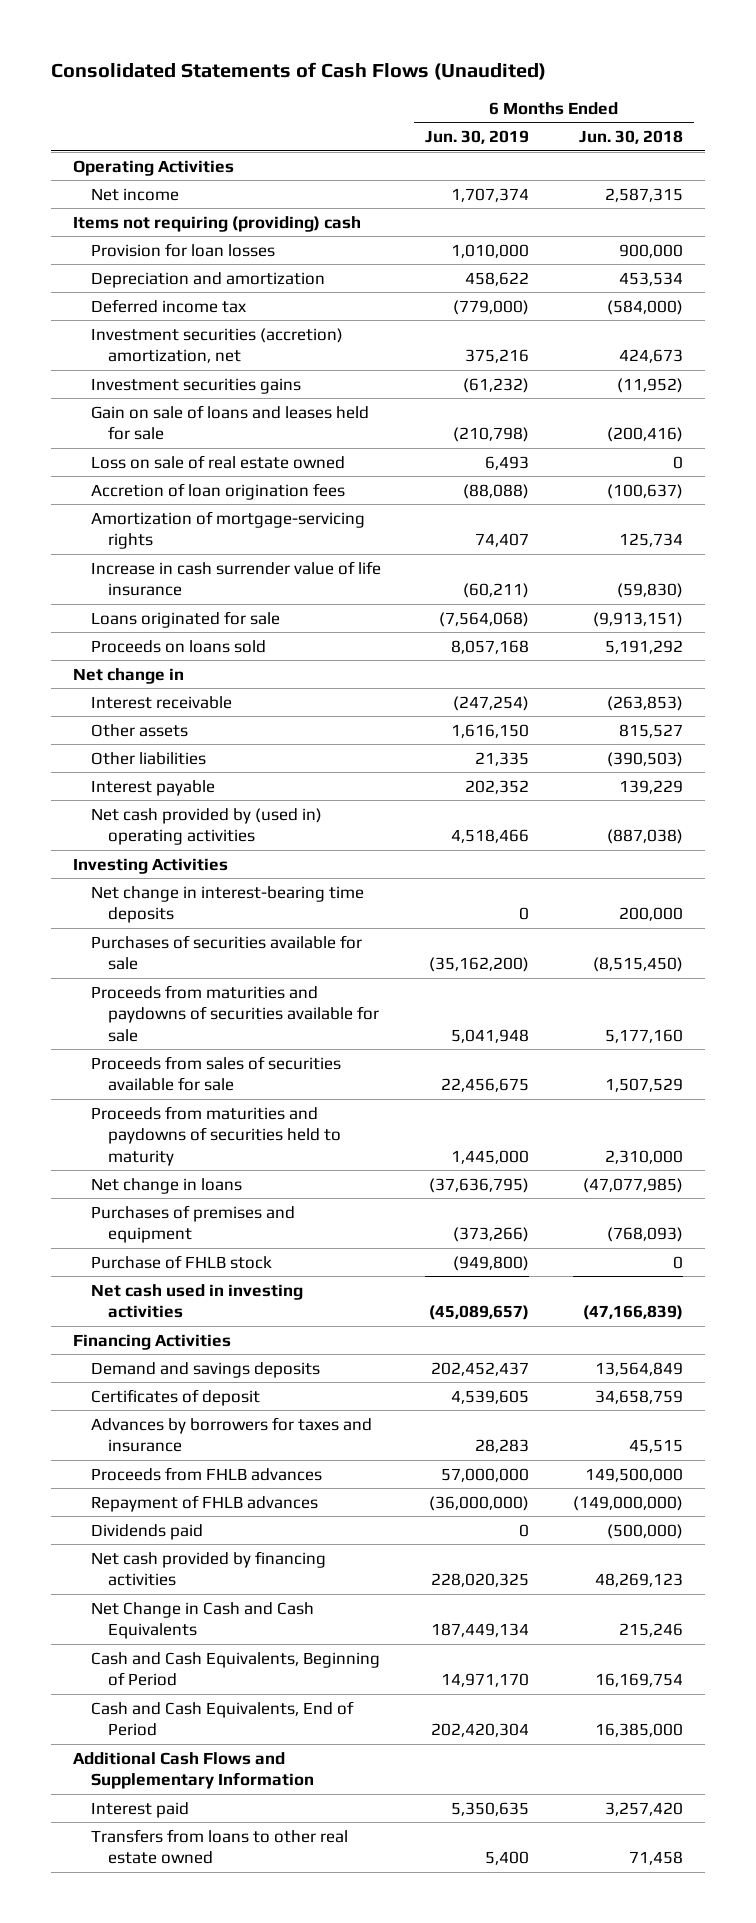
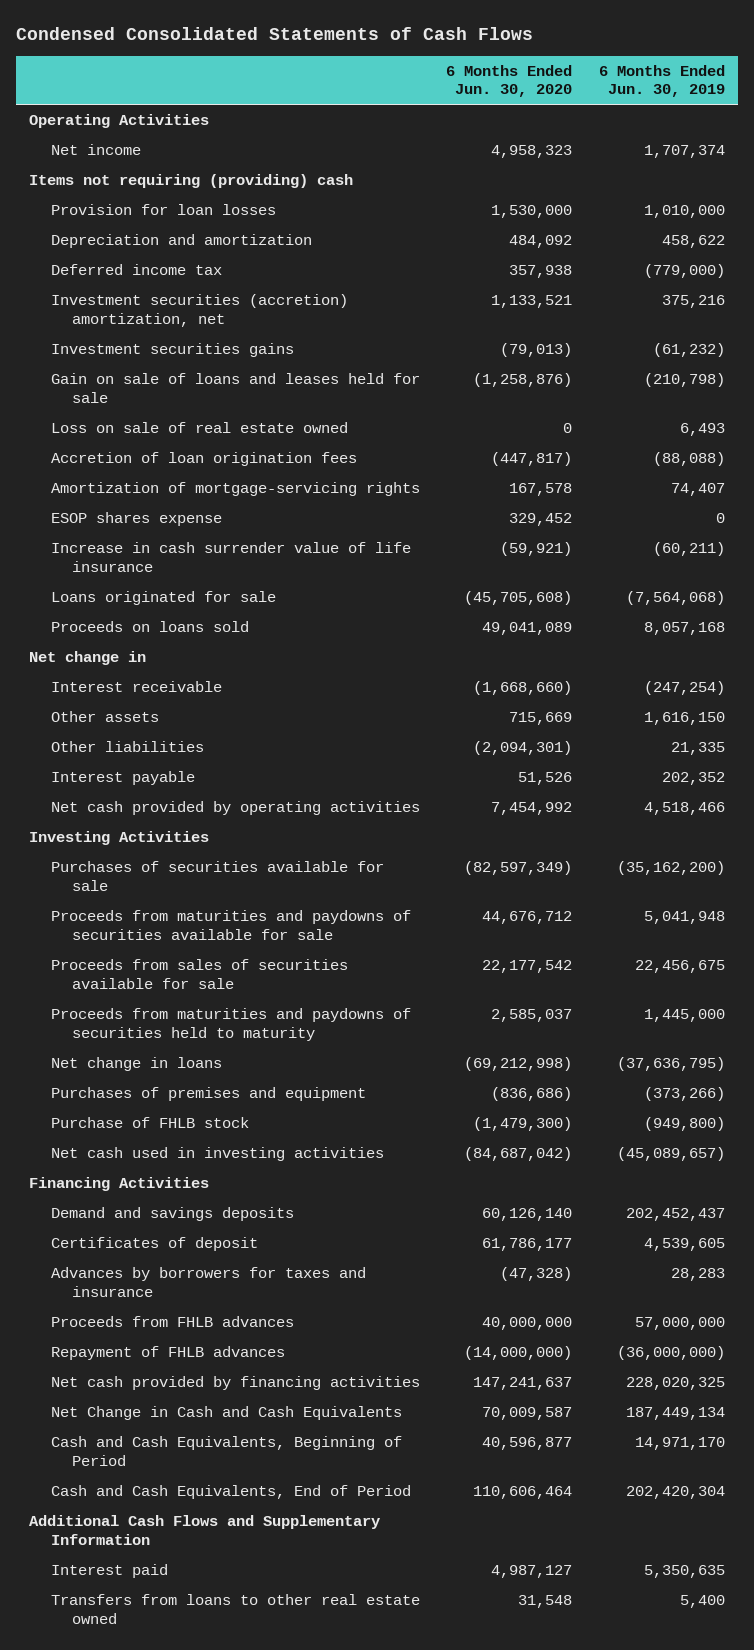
- Consolidated Statements of Cash Flows (Unaudited)
+ Condensed Consolidated Statements of Cash Flows
- | 6 Months Ended Jun. 30, 2019 | 6 Months Ended Jun. 30, 2018
+ | 6 Months Ended Jun. 30, 2020 | 6 Months Ended Jun. 30, 2019
+ ESOP shares expense | 329,452 | 0
- Net cash provided by (used in) operating activities | 4,518,466 | (887,038)
+ Net cash provided by operating activities | 7,454,992 | 4,518,466
- Net change in interest-bearing time deposits | 0 | 200,000
- Dividends paid | 0 | (500,000)

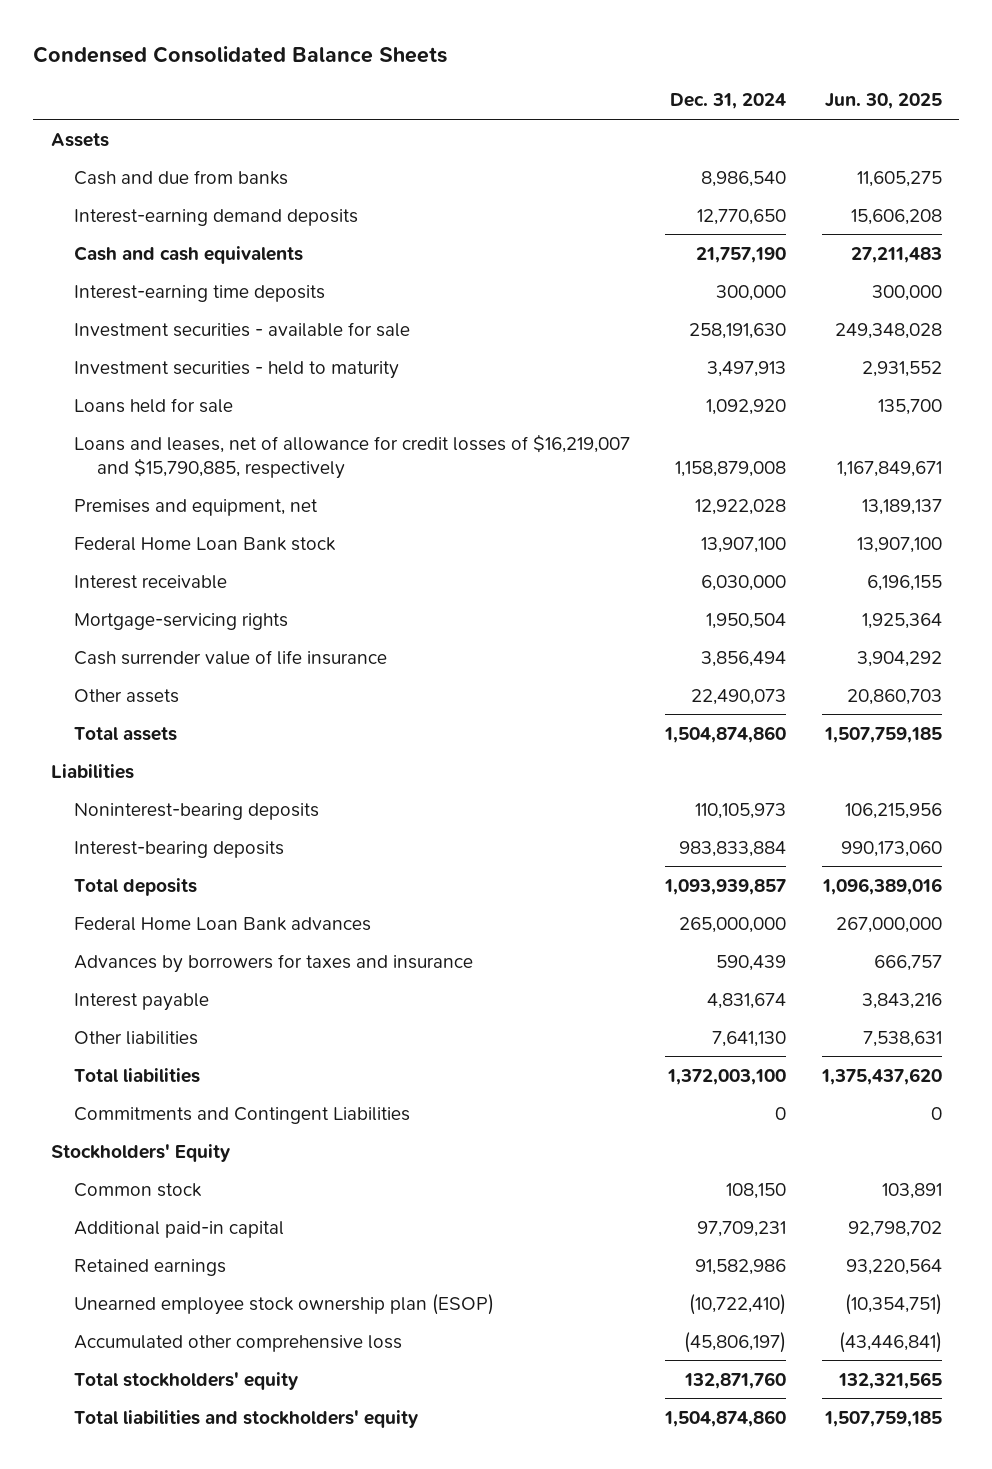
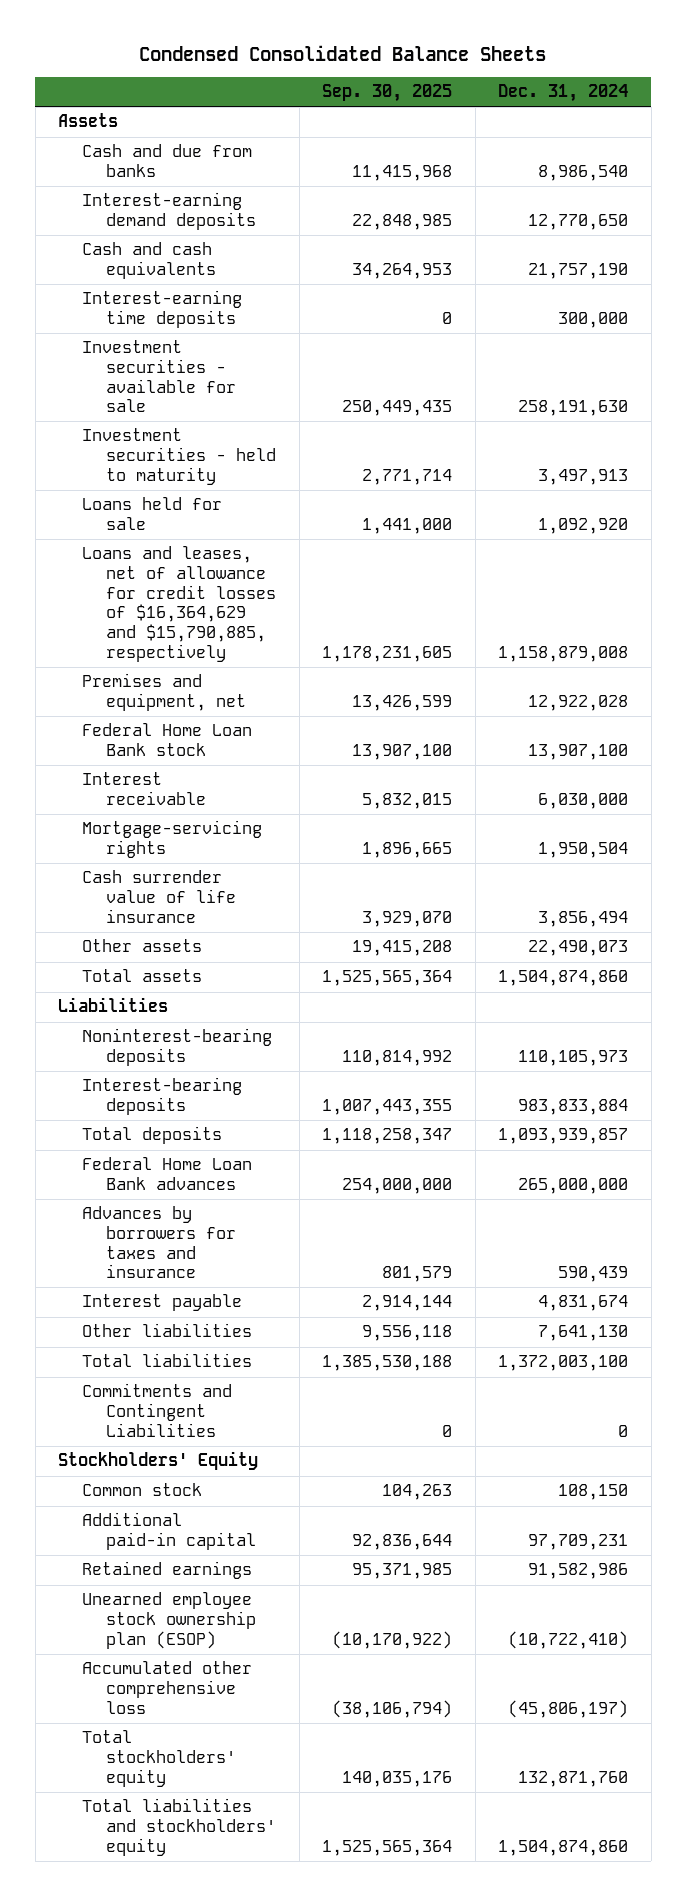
- | Dec. 31, 2024 | Jun. 30, 2025
+ | Sep. 30, 2025 | Dec. 31, 2024
- Loans and leases, net of allowance for credit losses of $16,219,007 and $15,790,885, respectively | 1,158,879,008 | 1,167,849,671
+ Loans and leases, net of allowance for credit losses of $16,364,629 and $15,790,885, respectively | 1,178,231,605 | 1,158,879,008

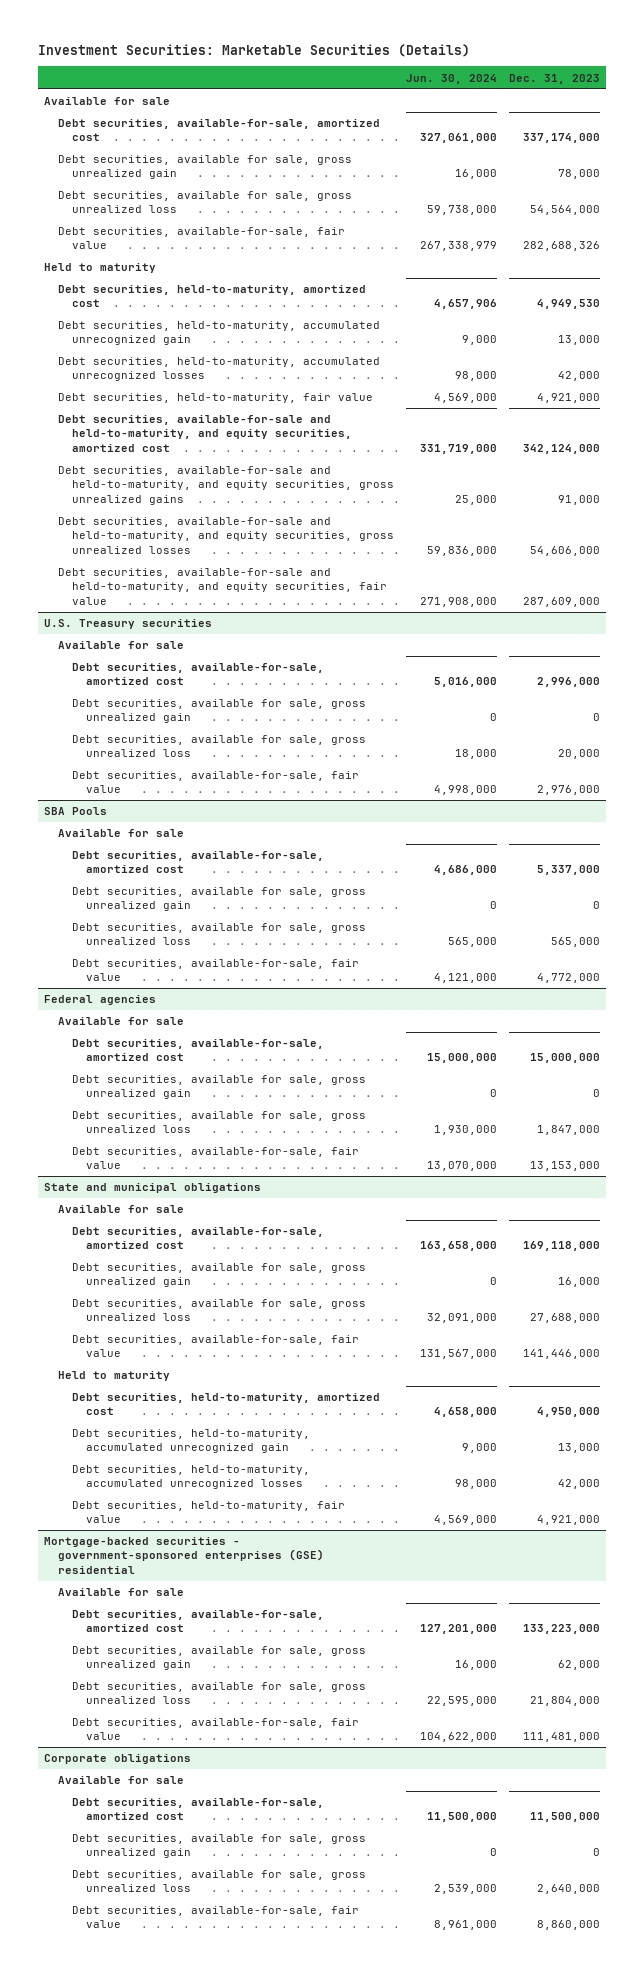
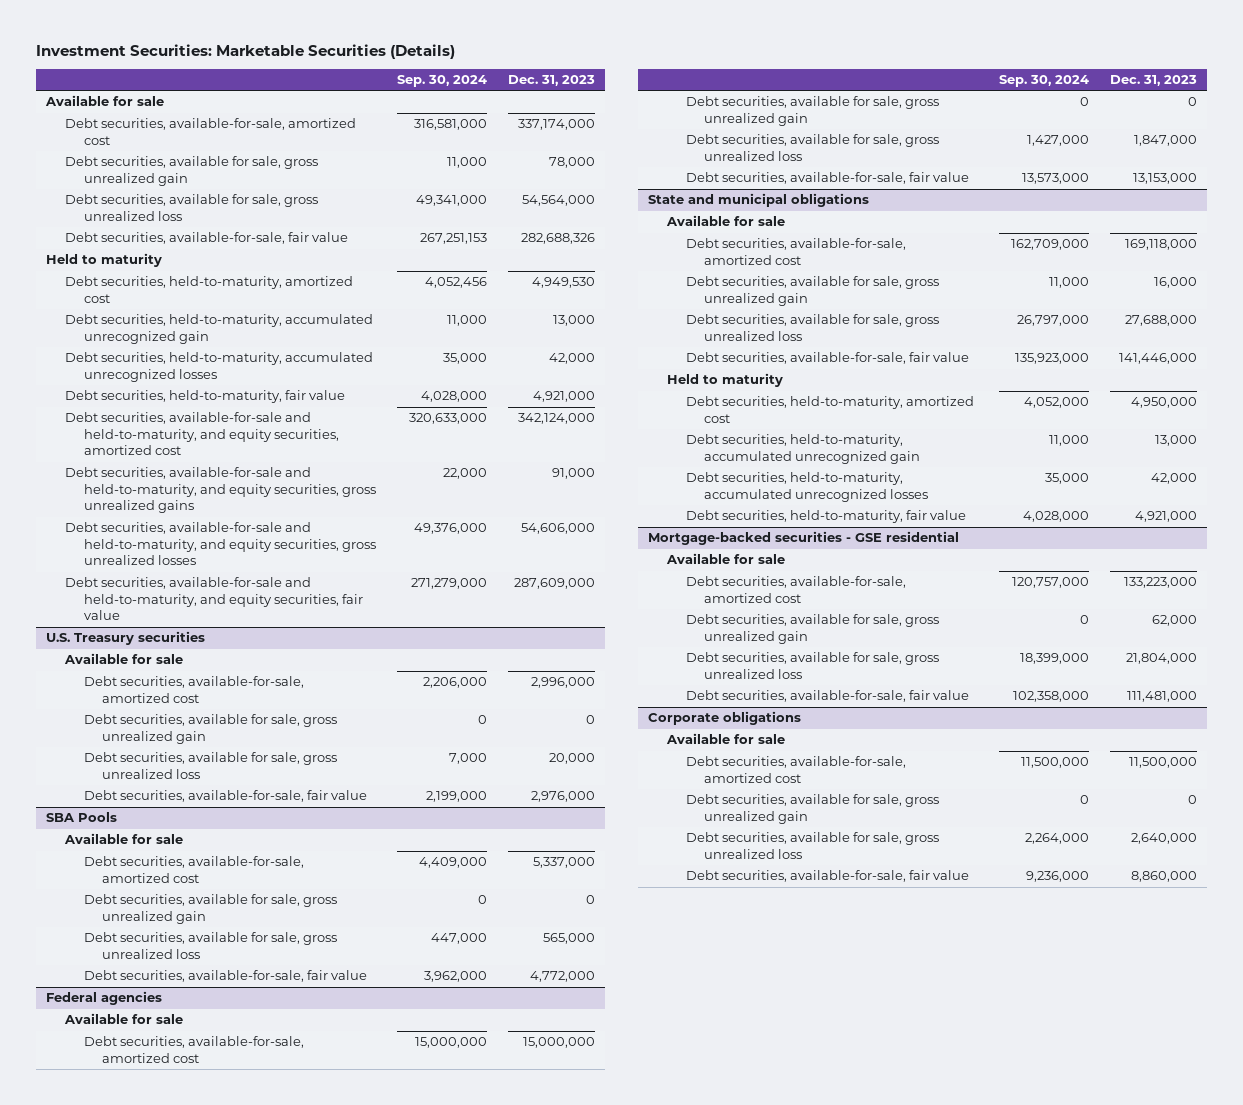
- | Jun. 30, 2024 | Dec. 31, 2023
+ | Sep. 30, 2024 | Dec. 31, 2023
- Mortgage-backed securities - government-sponsored enterprises (GSE) residential
+ Mortgage-backed securities - GSE residential

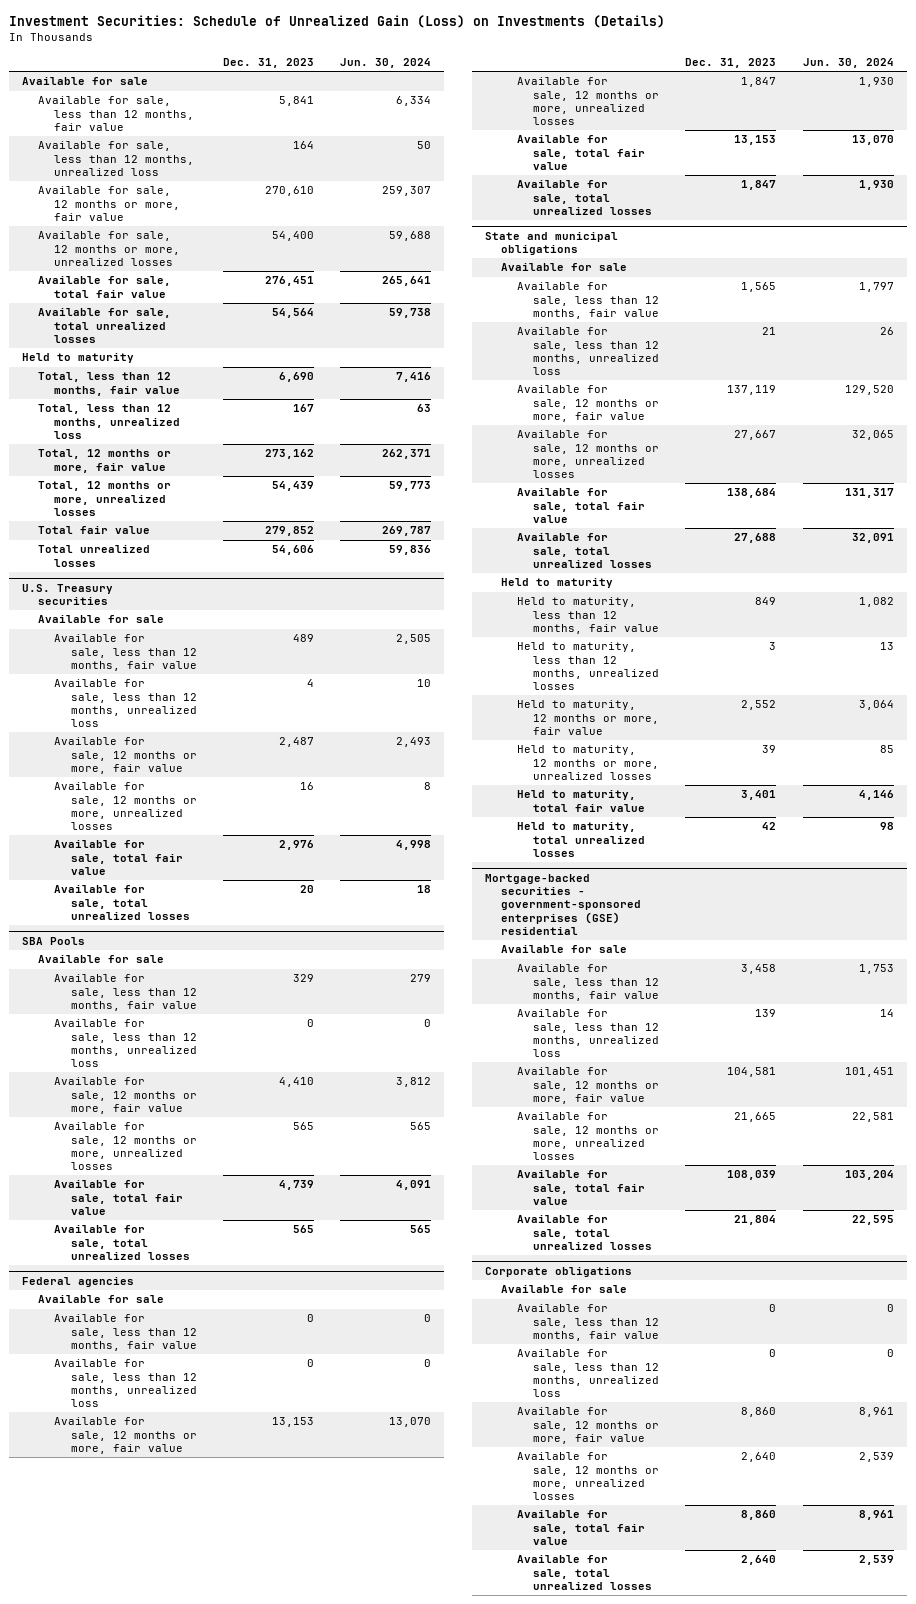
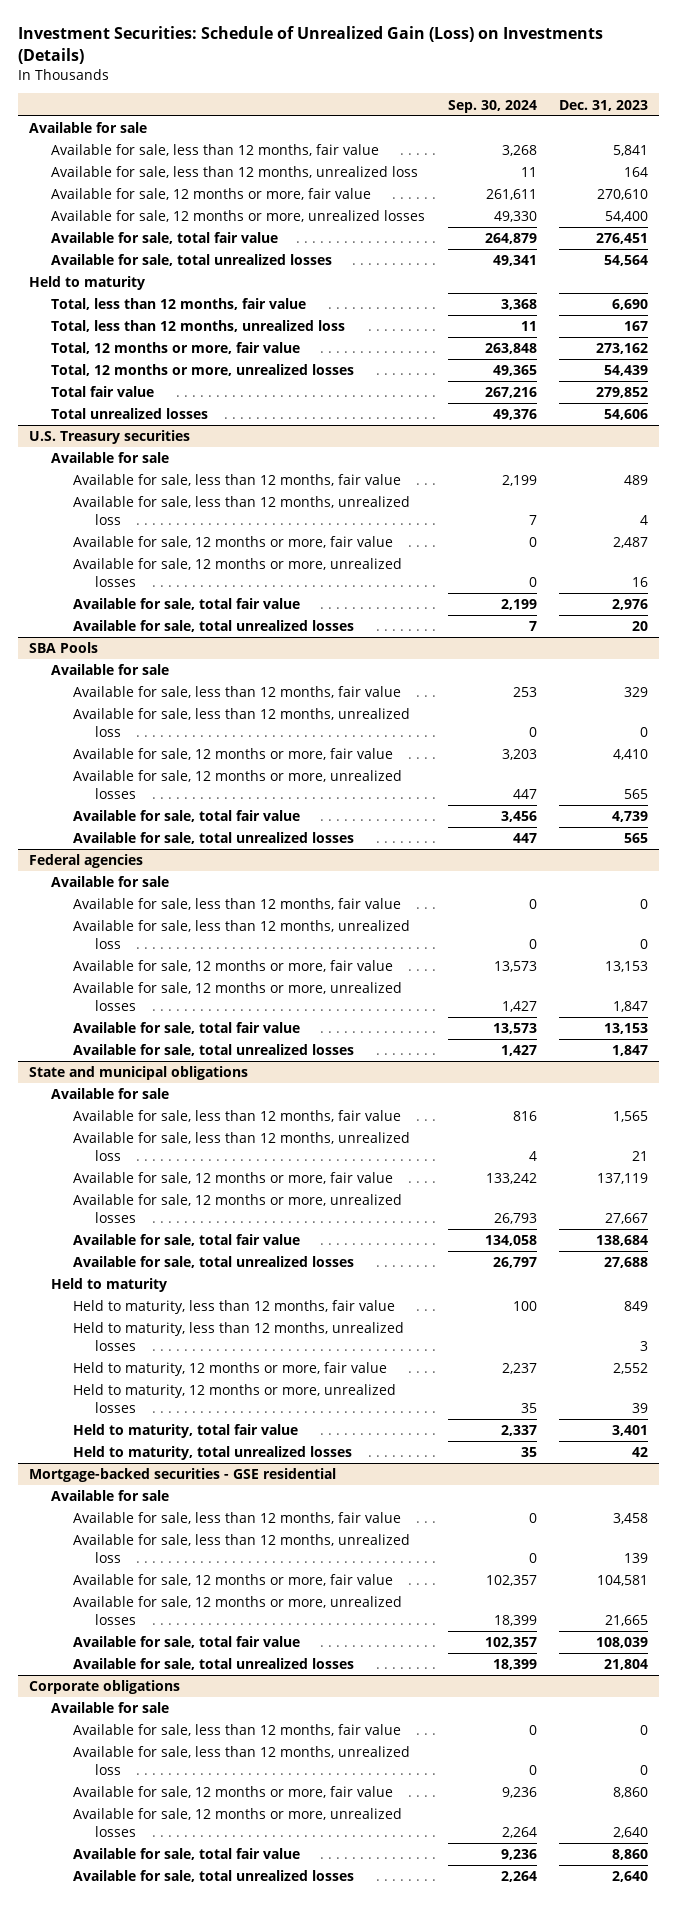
- | Dec. 31, 2023 | Jun. 30, 2024
+ | Sep. 30, 2024 | Dec. 31, 2023
- Mortgage-backed securities - government-sponsored enterprises (GSE) residential
+ Mortgage-backed securities - GSE residential

